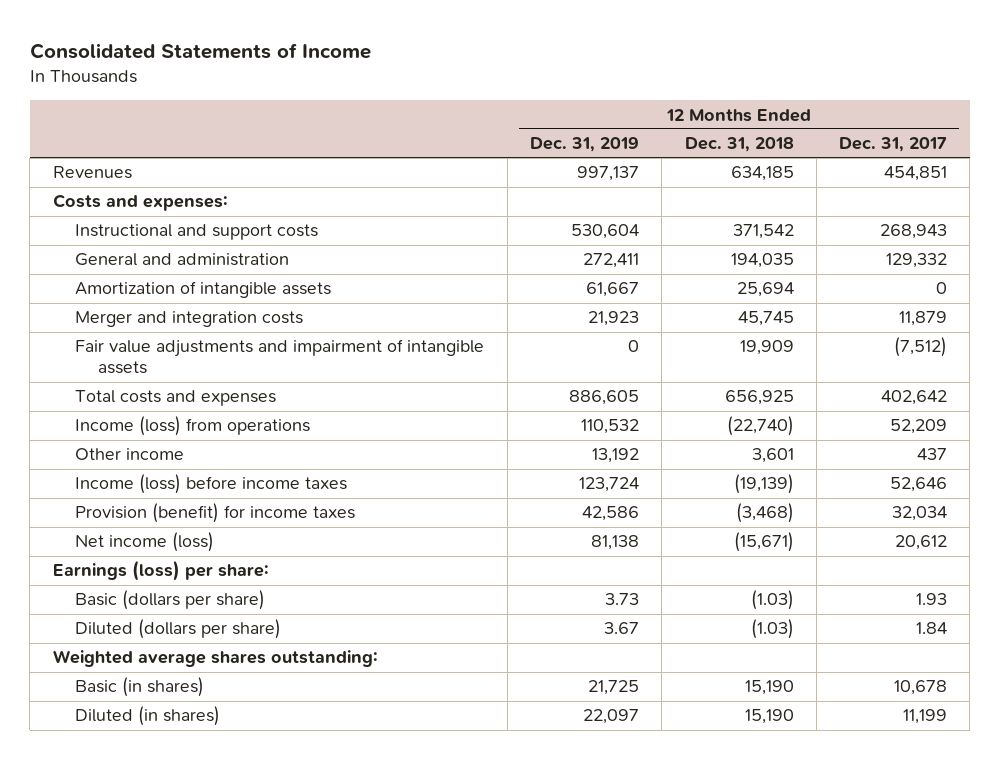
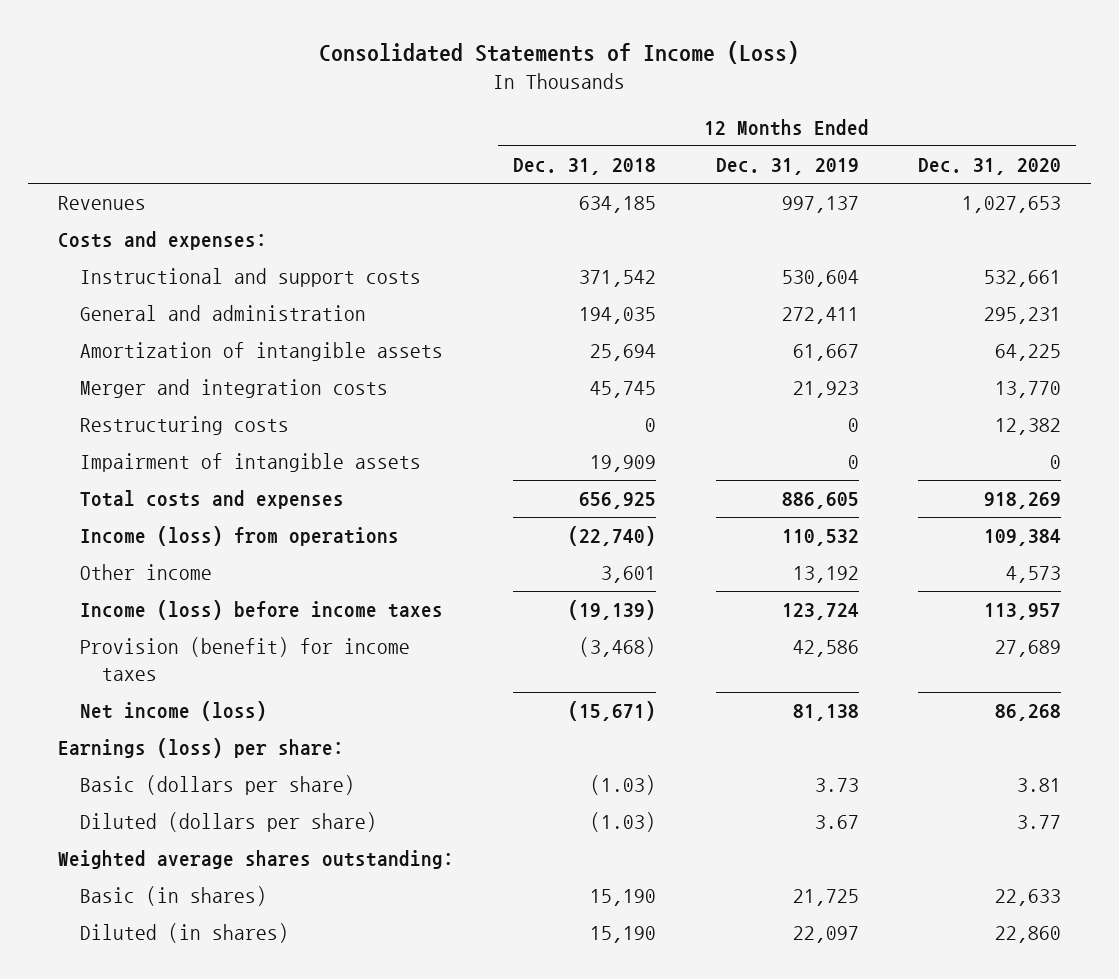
- Consolidated Statements of Income
+ Consolidated Statements of Income (Loss)
- | 12 Months Ended Dec. 31, 2019 | 12 Months Ended Dec. 31, 2018 | 12 Months Ended Dec. 31, 2017
+ | 12 Months Ended Dec. 31, 2018 | 12 Months Ended Dec. 31, 2019 | 12 Months Ended Dec. 31, 2020
- Fair value adjustments and impairment of intangible assets | 0 | 19,909 | (7,512)
+ Restructuring costs | 0 | 0 | 12,382
+ Impairment of intangible assets | 19,909 | 0 | 0

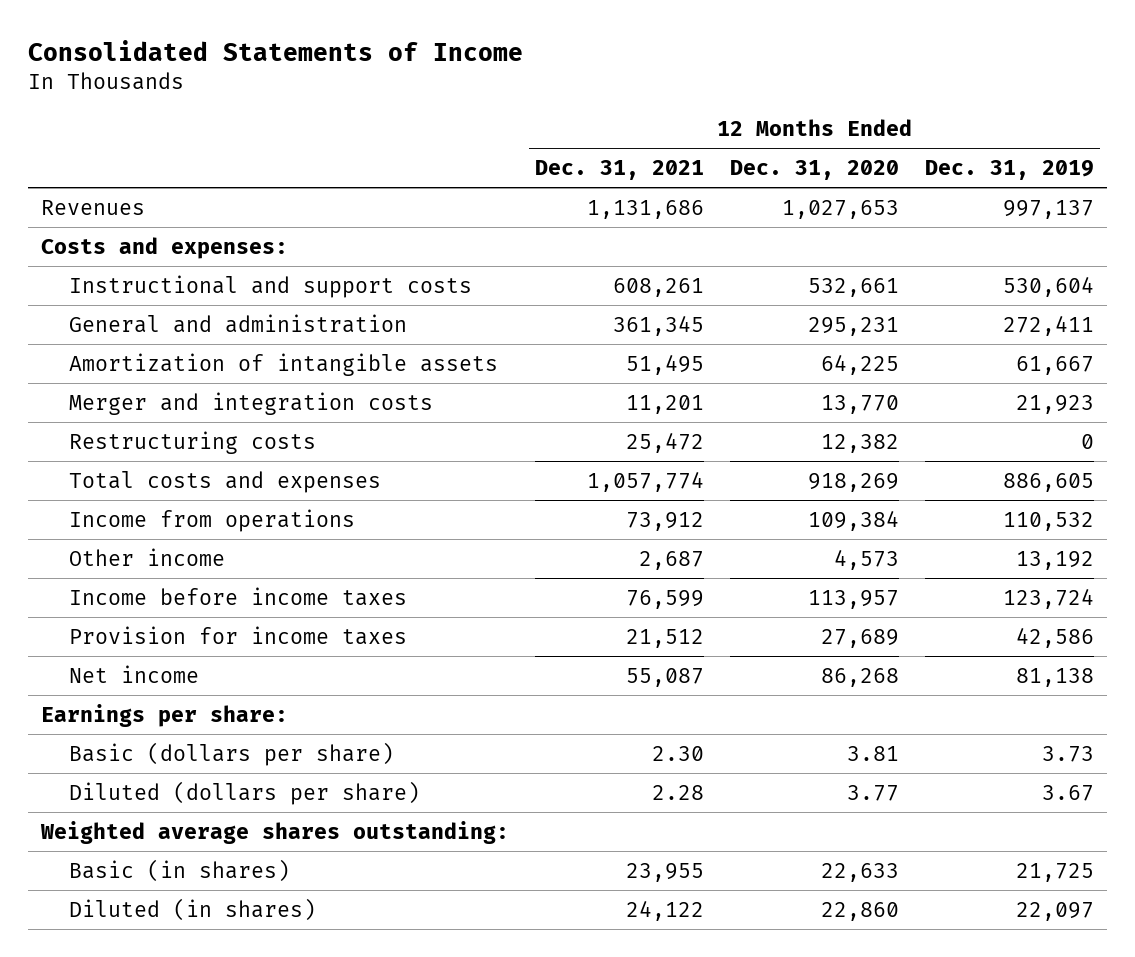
- Consolidated Statements of Income (Loss)
+ Consolidated Statements of Income
- | 12 Months Ended Dec. 31, 2018 | 12 Months Ended Dec. 31, 2019 | 12 Months Ended Dec. 31, 2020
+ | 12 Months Ended Dec. 31, 2021 | 12 Months Ended Dec. 31, 2020 | 12 Months Ended Dec. 31, 2019
- Impairment of intangible assets | 19,909 | 0 | 0
- Income (loss) from operations | (22,740) | 110,532 | 109,384
+ Income from operations | 73,912 | 109,384 | 110,532
- Income (loss) before income taxes | (19,139) | 123,724 | 113,957
- Provision (benefit) for income taxes | (3,468) | 42,586 | 27,689
- Net income (loss) | (15,671) | 81,138 | 86,268
- Earnings (loss) per share:
+ Income before income taxes | 76,599 | 113,957 | 123,724
+ Provision for income taxes | 21,512 | 27,689 | 42,586
+ Net income | 55,087 | 86,268 | 81,138
+ Earnings per share:

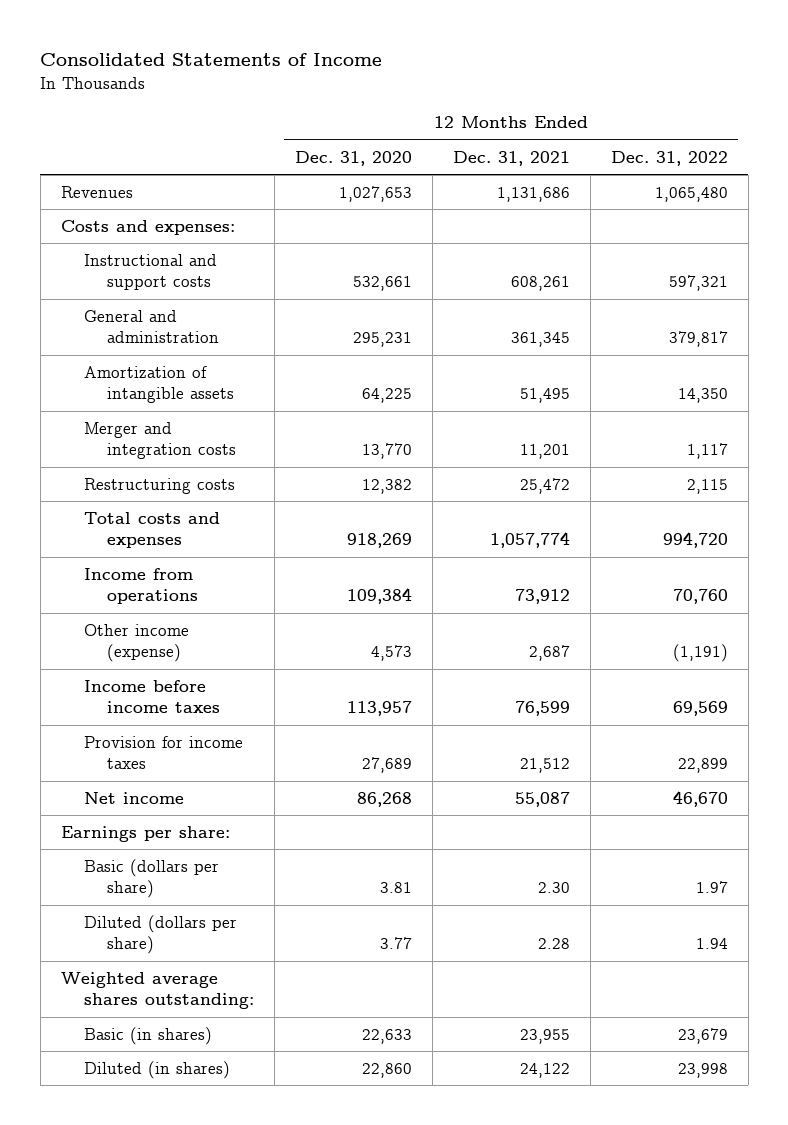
- | 12 Months Ended Dec. 31, 2021 | 12 Months Ended Dec. 31, 2020 | 12 Months Ended Dec. 31, 2019
+ | 12 Months Ended Dec. 31, 2020 | 12 Months Ended Dec. 31, 2021 | 12 Months Ended Dec. 31, 2022
- Other income | 2,687 | 4,573 | 13,192
+ Other income (expense) | 4,573 | 2,687 | (1,191)

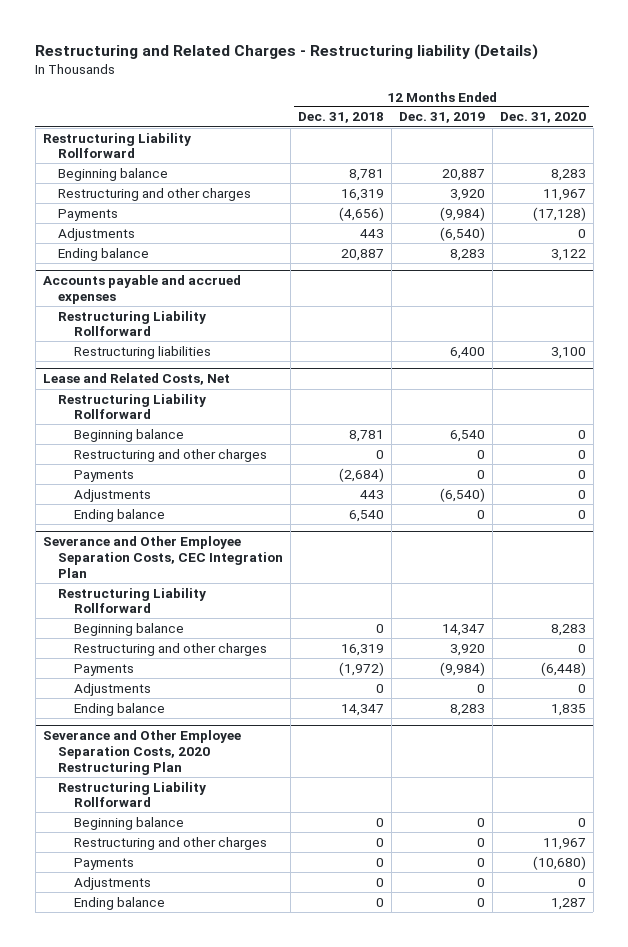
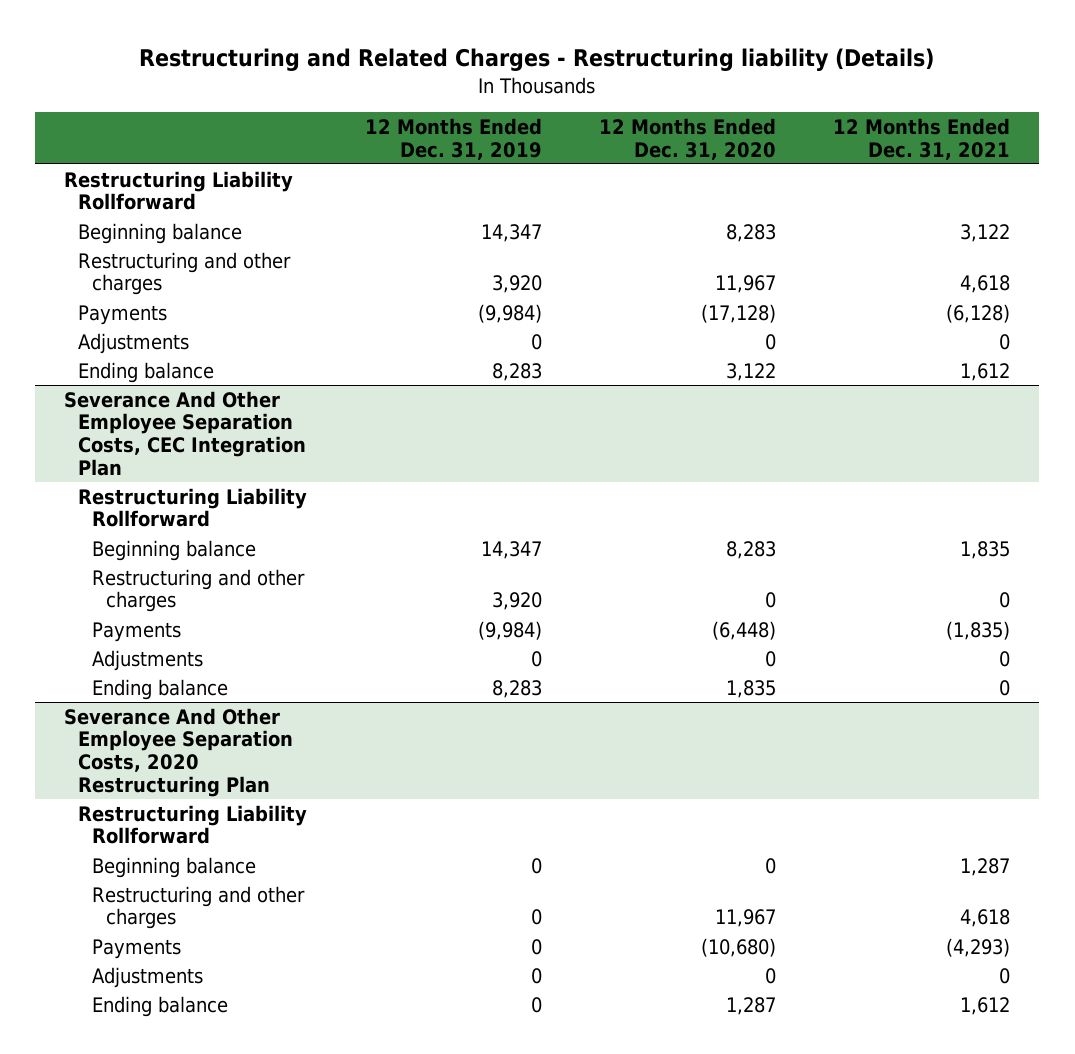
- | 12 Months Ended Dec. 31, 2018 | 12 Months Ended Dec. 31, 2019 | 12 Months Ended Dec. 31, 2020
+ | 12 Months Ended Dec. 31, 2019 | 12 Months Ended Dec. 31, 2020 | 12 Months Ended Dec. 31, 2021
- Beginning balance | 8,781 | 20,887 | 8,283
+ Beginning balance | 14,347 | 8,283 | 3,122
- Adjustments | 443 | (6,540) | 0
+ Adjustments | 0 | 0 | 0
- Accounts payable and accrued expenses
- Restructuring Liability Rollforward
- Restructuring liabilities | | 6,400 | 3,100
- Lease and Related Costs, Net
- Restructuring Liability Rollforward
- Beginning balance | 8,781 | 6,540 | 0
- Restructuring and other charges | 0 | 0 | 0
- Payments | (2,684) | 0 | 0
- Adjustments | 443 | (6,540) | 0
- Ending balance | 6,540 | 0 | 0
- Severance and Other Employee Separation Costs, CEC Integration Plan
+ Severance And Other Employee Separation Costs, CEC Integration Plan
- Severance and Other Employee Separation Costs, 2020 Restructuring Plan
+ Severance And Other Employee Separation Costs, 2020 Restructuring Plan

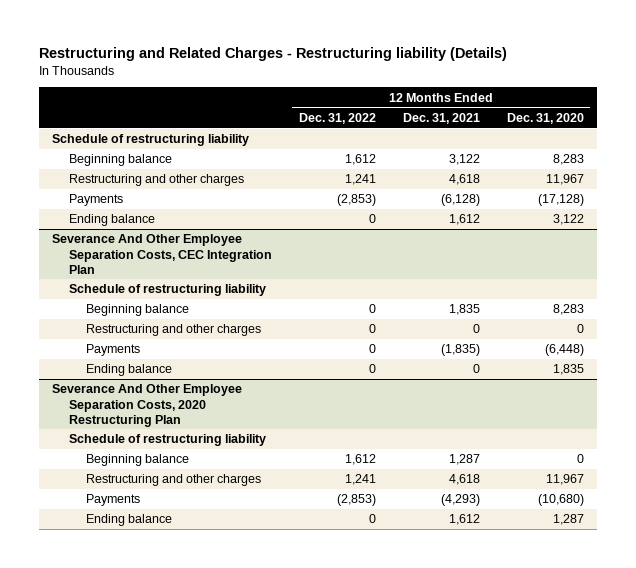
- | 12 Months Ended Dec. 31, 2019 | 12 Months Ended Dec. 31, 2020 | 12 Months Ended Dec. 31, 2021
+ | 12 Months Ended Dec. 31, 2022 | 12 Months Ended Dec. 31, 2021 | 12 Months Ended Dec. 31, 2020
- Restructuring Liability Rollforward
+ Schedule of restructuring liability
- Adjustments | 0 | 0 | 0
@ Severance And Other Employee Separation Costs, CEC Integration Plan
- Restructuring Liability Rollforward
+ Schedule of restructuring liability
- Adjustments | 0 | 0 | 0
@ Severance And Other Employee Separation Costs, 2020 Restructuring Plan
- Restructuring Liability Rollforward
+ Schedule of restructuring liability
- Adjustments | 0 | 0 | 0

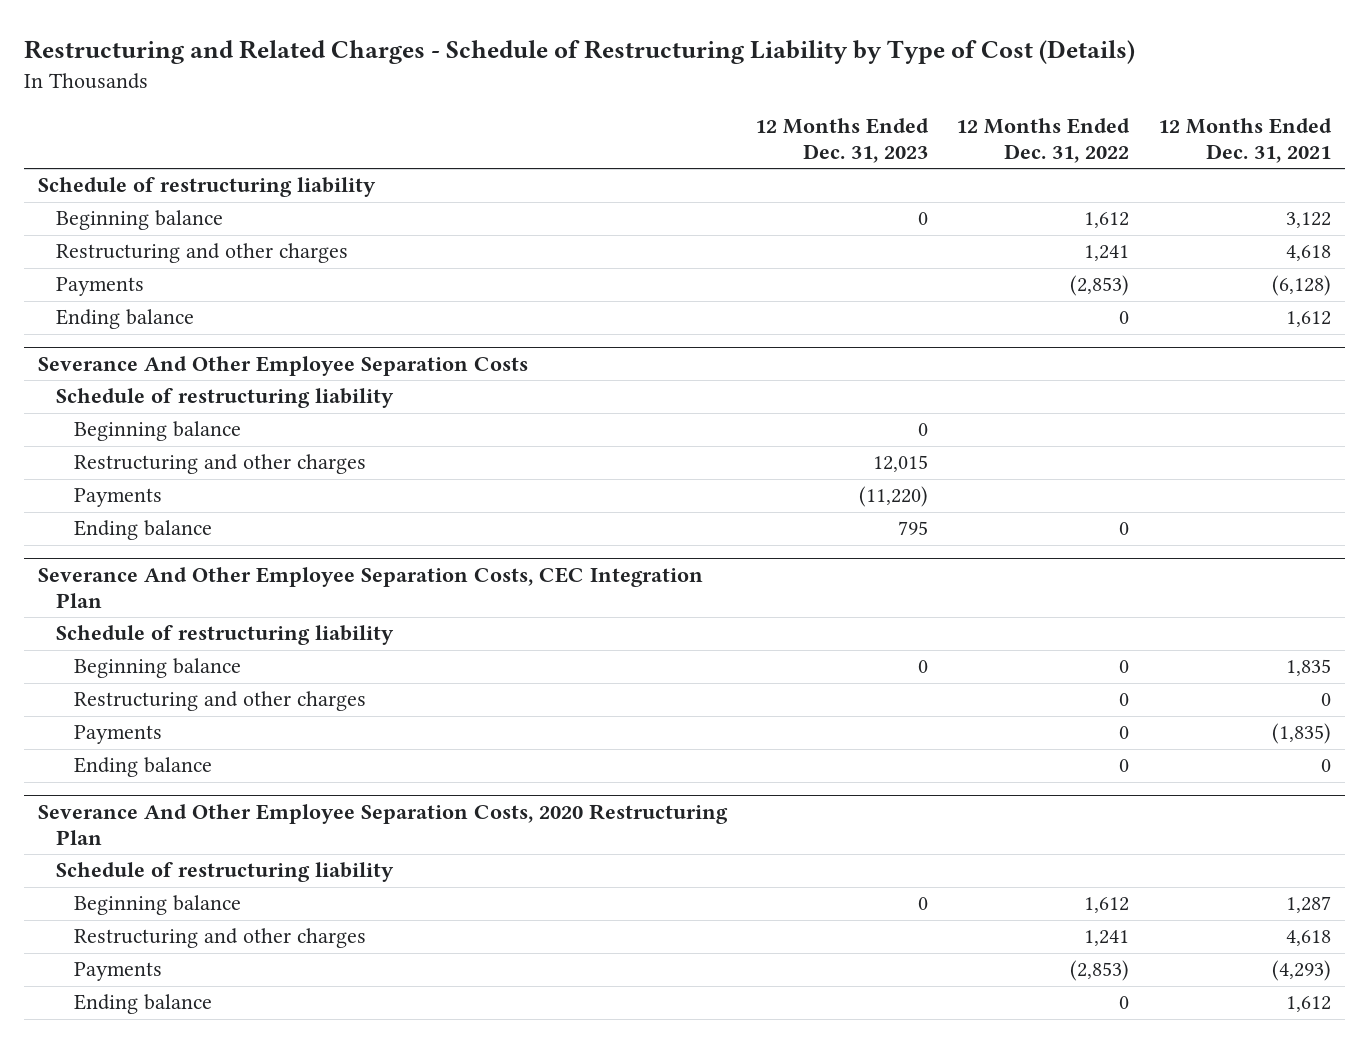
- Restructuring and Related Charges - Restructuring liability (Details)
+ Restructuring and Related Charges - Schedule of Restructuring Liability by Type of Cost (Details)
- | 12 Months Ended Dec. 31, 2022 | 12 Months Ended Dec. 31, 2021 | 12 Months Ended Dec. 31, 2020
+ | 12 Months Ended Dec. 31, 2023 | 12 Months Ended Dec. 31, 2022 | 12 Months Ended Dec. 31, 2021
+ Severance And Other Employee Separation Costs
+ Schedule of restructuring liability
+ Beginning balance | 0 | |
+ Restructuring and other charges | 12,015 | |
+ Payments | (11,220) | |
+ Ending balance | 795 | 0 |

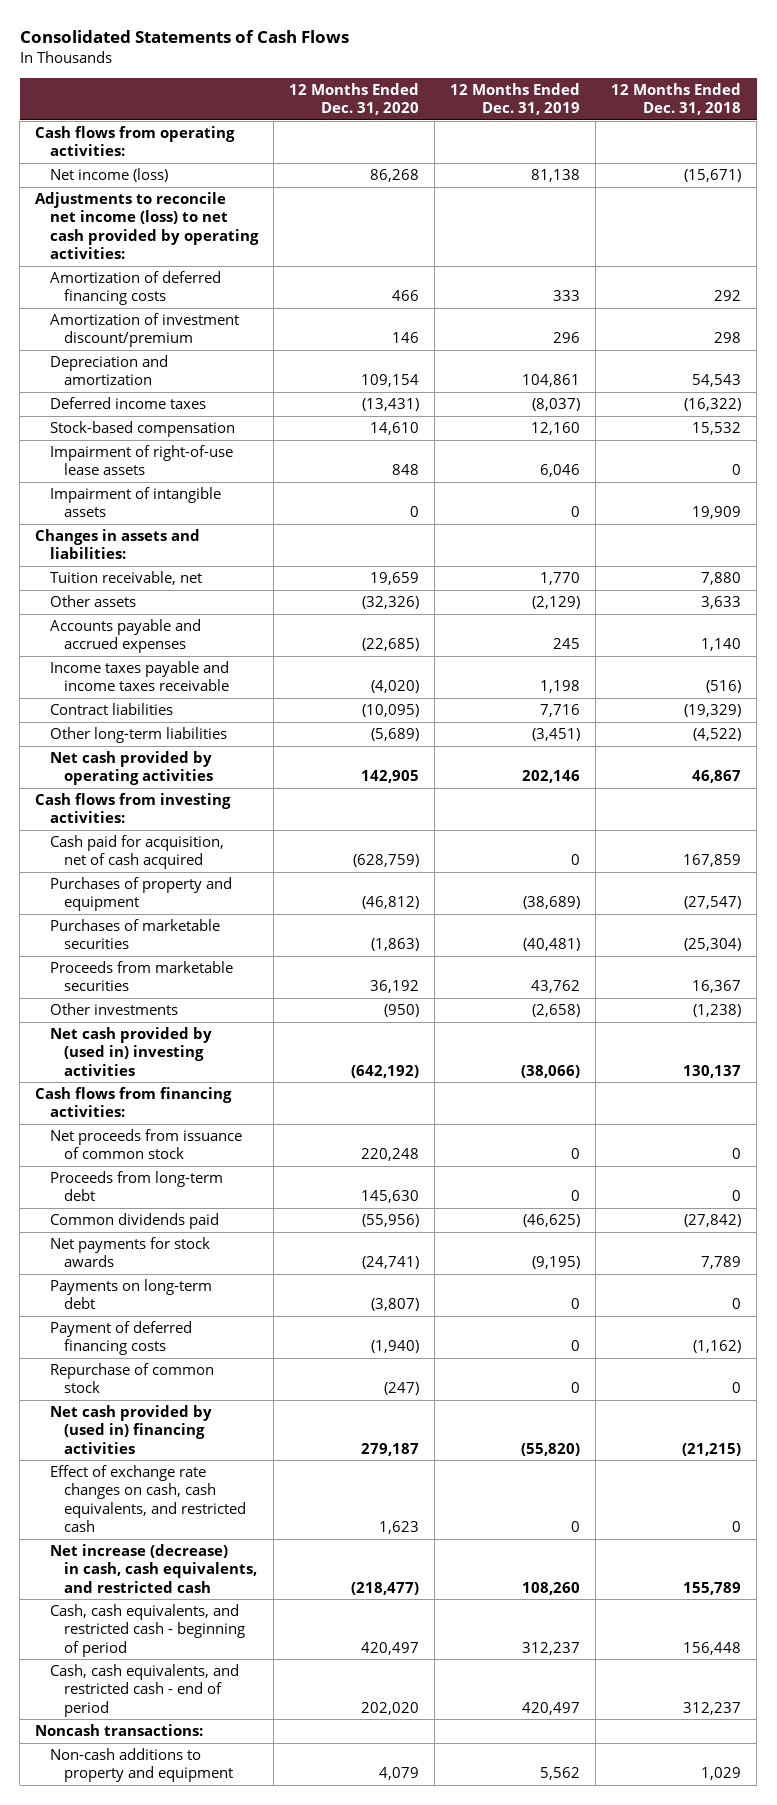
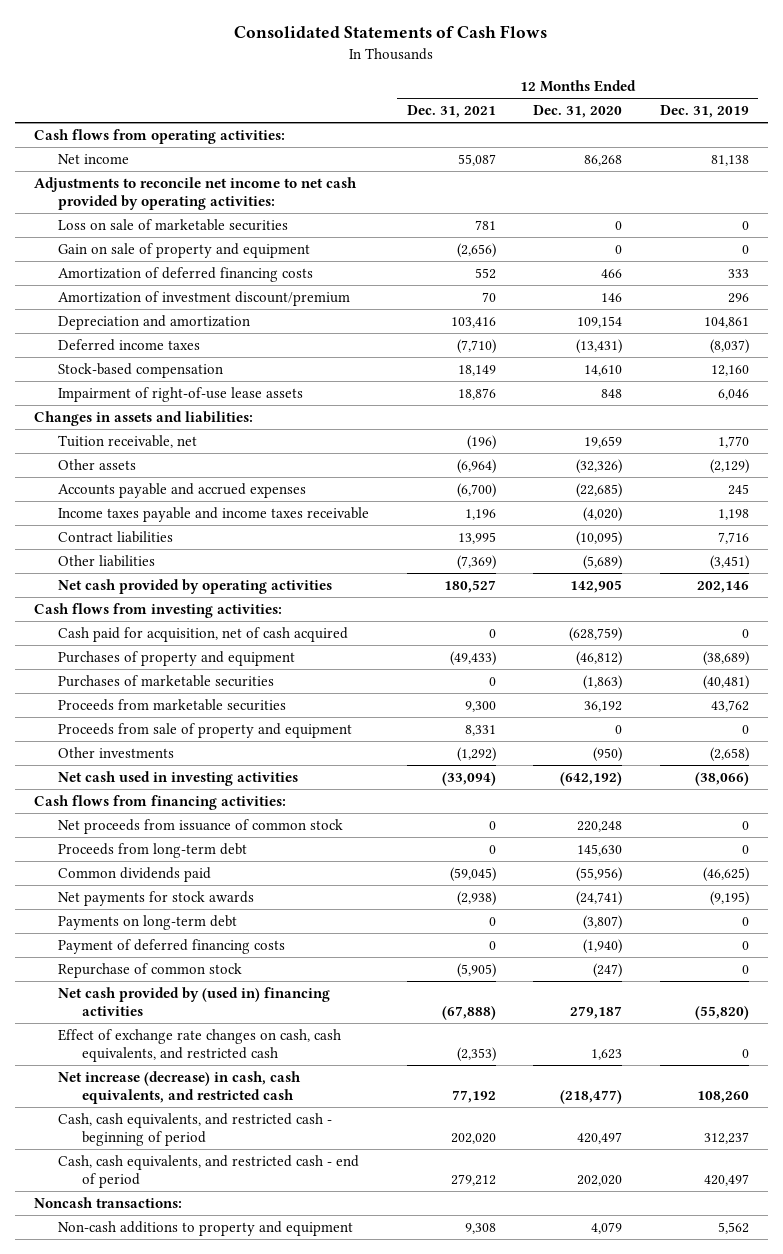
- | 12 Months Ended Dec. 31, 2020 | 12 Months Ended Dec. 31, 2019 | 12 Months Ended Dec. 31, 2018
+ | 12 Months Ended Dec. 31, 2021 | 12 Months Ended Dec. 31, 2020 | 12 Months Ended Dec. 31, 2019
- Net income (loss) | 86,268 | 81,138 | (15,671)
- Adjustments to reconcile net income (loss) to net cash provided by operating activities:
+ Net income | 55,087 | 86,268 | 81,138
+ Adjustments to reconcile net income to net cash provided by operating activities:
+ Loss on sale of marketable securities | 781 | 0 | 0
+ Gain on sale of property and equipment | (2,656) | 0 | 0
- Impairment of intangible assets | 0 | 0 | 19,909
- Other long-term liabilities | (5,689) | (3,451) | (4,522)
+ Other liabilities | (7,369) | (5,689) | (3,451)
+ Proceeds from sale of property and equipment | 8,331 | 0 | 0
- Net cash provided by (used in) investing activities | (642,192) | (38,066) | 130,137
+ Net cash used in investing activities | (33,094) | (642,192) | (38,066)

